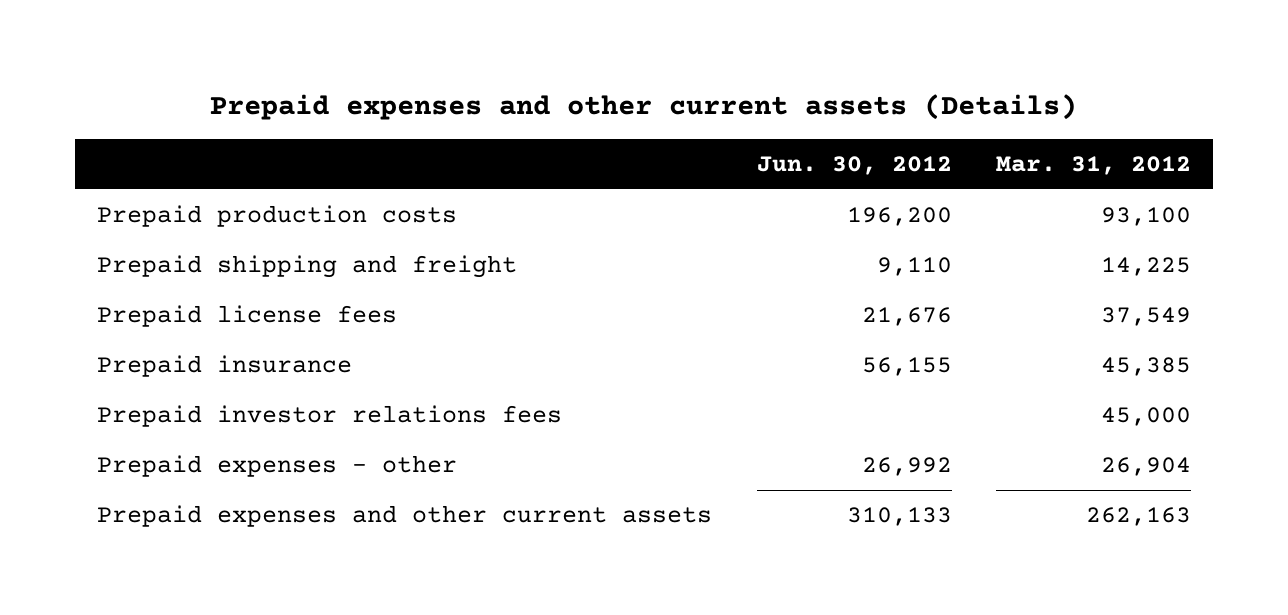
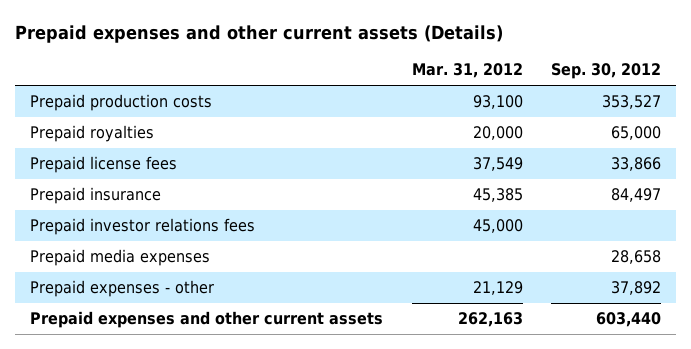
- | Jun. 30, 2012 | Mar. 31, 2012
+ | Mar. 31, 2012 | Sep. 30, 2012
- Prepaid shipping and freight | 9,110 | 14,225
+ Prepaid royalties | 20,000 | 65,000
- Prepaid expenses - other | 26,992 | 26,904
+ Prepaid media expenses | | 28,658
+ Prepaid expenses - other | 21,129 | 37,892

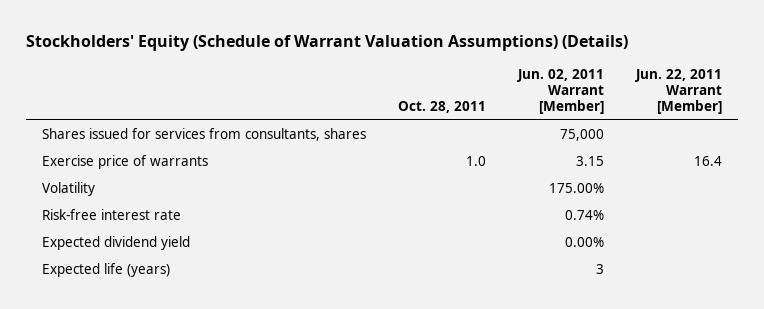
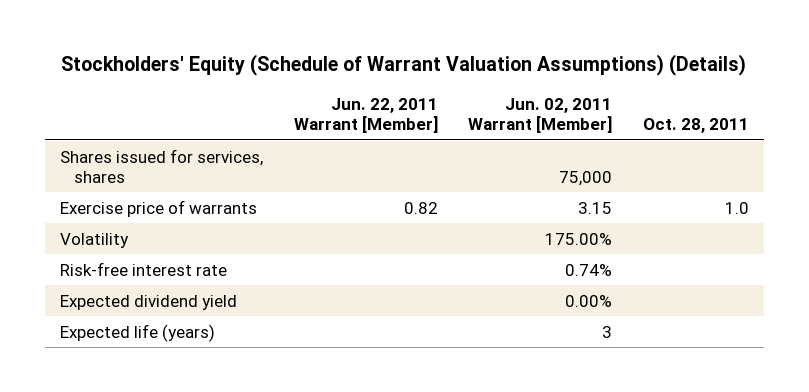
- | Oct. 28, 2011 | Jun. 02, 2011 Warrant [Member] | Jun. 22, 2011 Warrant [Member]
+ | Jun. 22, 2011 Warrant [Member] | Jun. 02, 2011 Warrant [Member] | Oct. 28, 2011
- Shares issued for services from consultants, shares | | 75,000 |
- Exercise price of warrants | 1.0 | 3.15 | 16.4
+ Shares issued for services, shares | | 75,000 |
+ Exercise price of warrants | 0.82 | 3.15 | 1.0

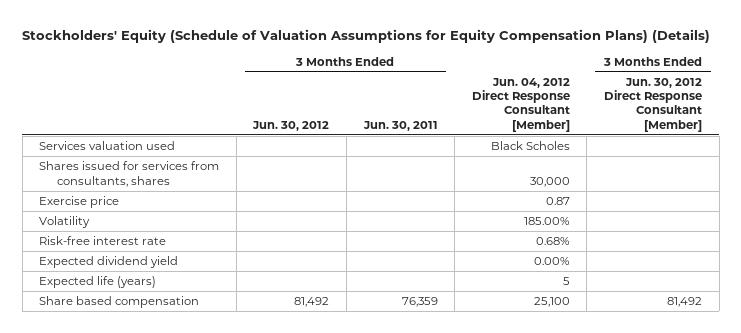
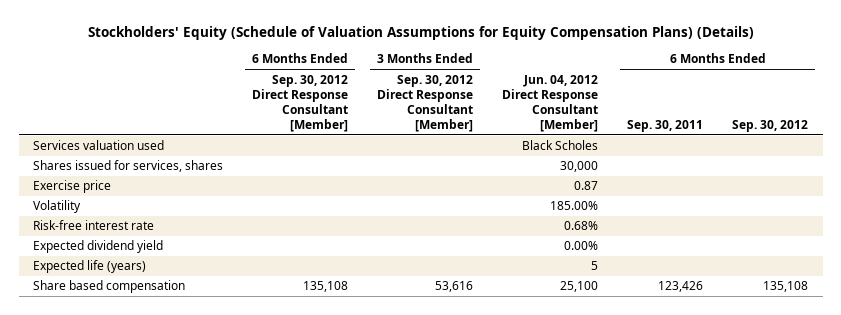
- | 3 Months Ended Jun. 30, 2012 | 3 Months Ended Jun. 30, 2011 | Jun. 04, 2012 Direct Response Consultant [Member] | 3 Months Ended Jun. 30, 2012 Direct Response Consultant [Member]
+ | 6 Months Ended Sep. 30, 2012 Direct Response Consultant [Member] | 3 Months Ended Sep. 30, 2012 Direct Response Consultant [Member] | Jun. 04, 2012 Direct Response Consultant [Member] | 6 Months Ended Sep. 30, 2011 | 6 Months Ended Sep. 30, 2012
- Shares issued for services from consultants, shares | | | 30,000 |
+ Shares issued for services, shares | | | 30,000 | |

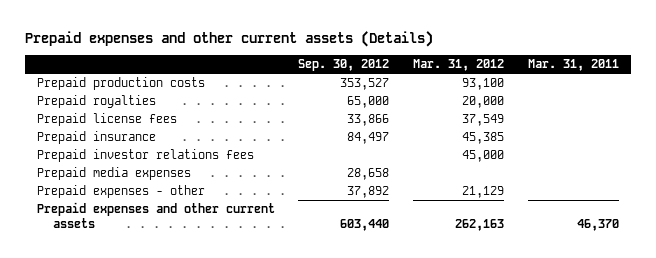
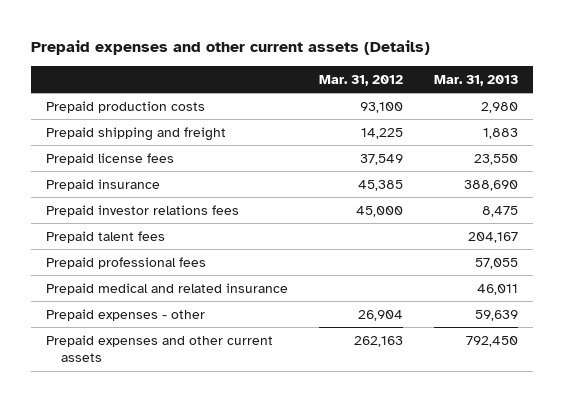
- | Sep. 30, 2012 | Mar. 31, 2012 | Mar. 31, 2011
+ | Mar. 31, 2012 | Mar. 31, 2013
- Prepaid royalties | 65,000 | 20,000 |
+ Prepaid shipping and freight | 14,225 | 1,883
- Prepaid media expenses | 28,658 | |
- Prepaid expenses - other | 37,892 | 21,129 |
+ Prepaid talent fees | | 204,167
+ Prepaid professional fees | | 57,055
+ Prepaid medical and related insurance | | 46,011
+ Prepaid expenses - other | 26,904 | 59,639

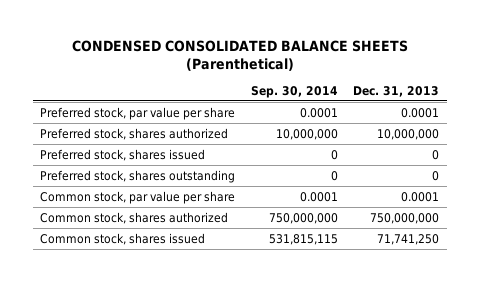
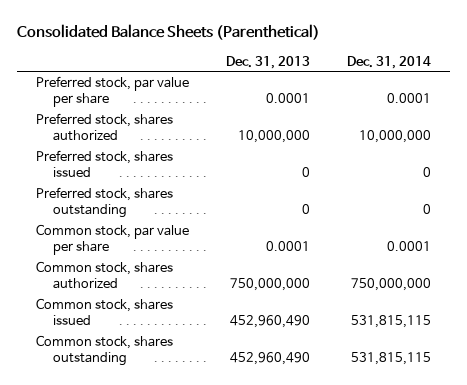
- CONDENSED CONSOLIDATED BALANCE SHEETS (Parenthetical)
+ Consolidated Balance Sheets (Parenthetical)
- | Sep. 30, 2014 | Dec. 31, 2013
+ | Dec. 31, 2013 | Dec. 31, 2014
- Common stock, shares issued | 531,815,115 | 71,741,250
+ Common stock, shares issued | 452,960,490 | 531,815,115
+ Common stock, shares outstanding | 452,960,490 | 531,815,115

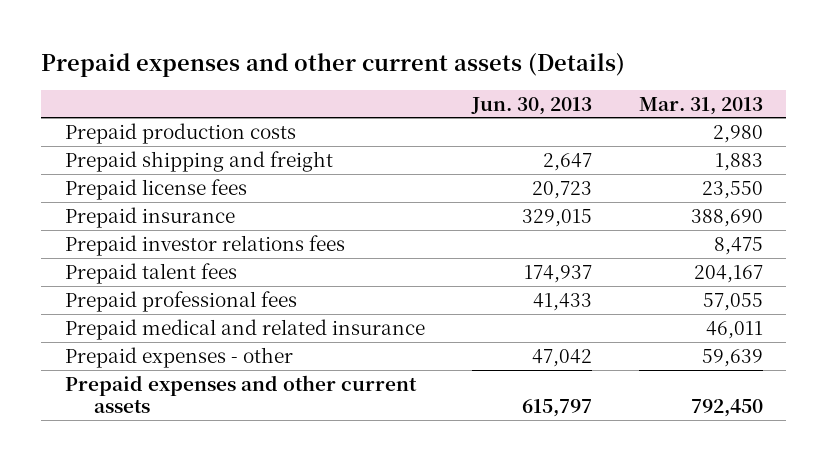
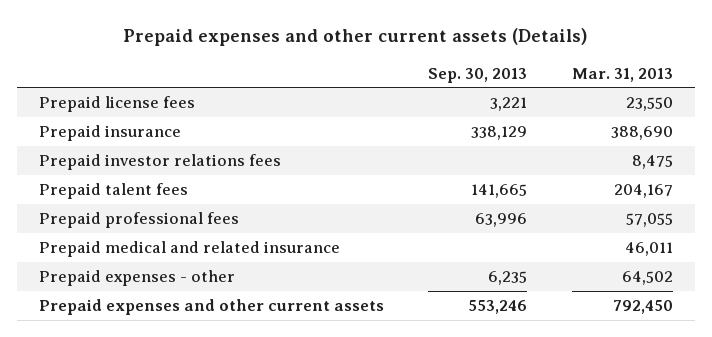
- | Jun. 30, 2013 | Mar. 31, 2013
+ | Sep. 30, 2013 | Mar. 31, 2013
- Prepaid production costs | | 2,980
- Prepaid shipping and freight | 2,647 | 1,883
- Prepaid expenses - other | 47,042 | 59,639
+ Prepaid expenses - other | 6,235 | 64,502

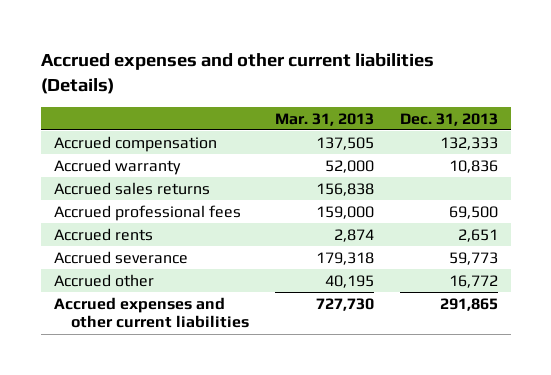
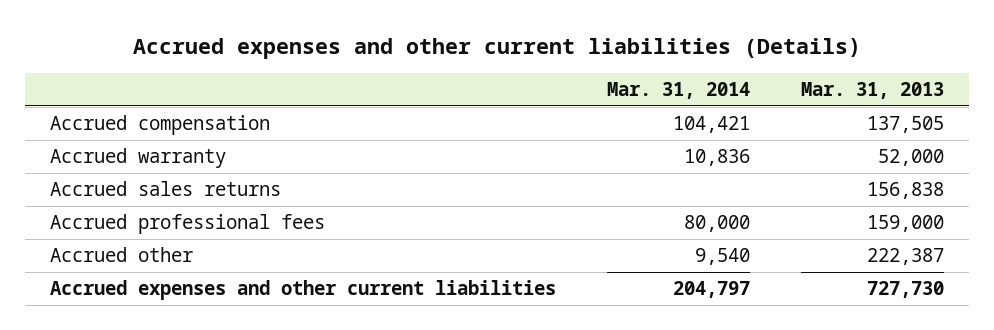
- | Mar. 31, 2013 | Dec. 31, 2013
+ | Mar. 31, 2014 | Mar. 31, 2013
- Accrued rents | 2,874 | 2,651
- Accrued severance | 179,318 | 59,773
- Accrued other | 40,195 | 16,772
+ Accrued other | 9,540 | 222,387

